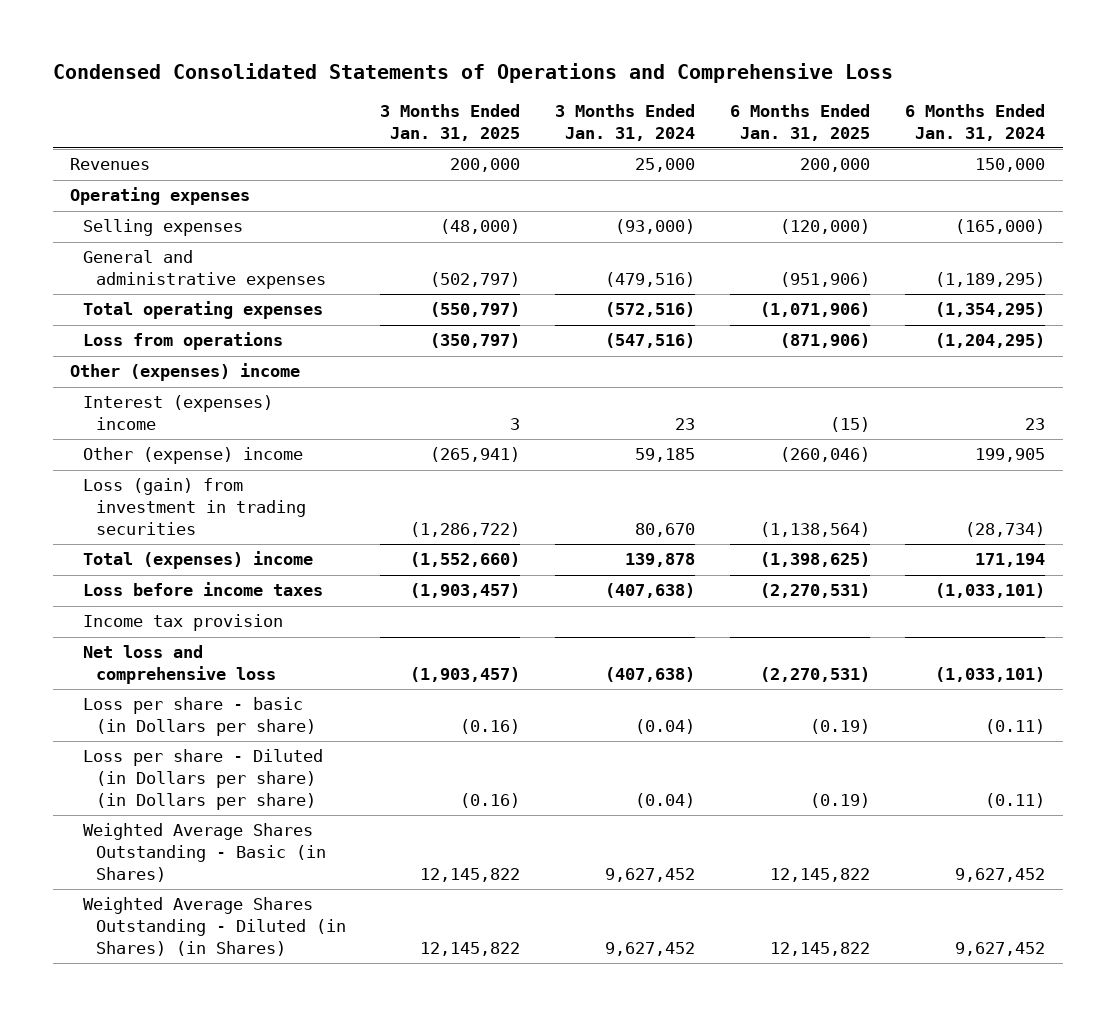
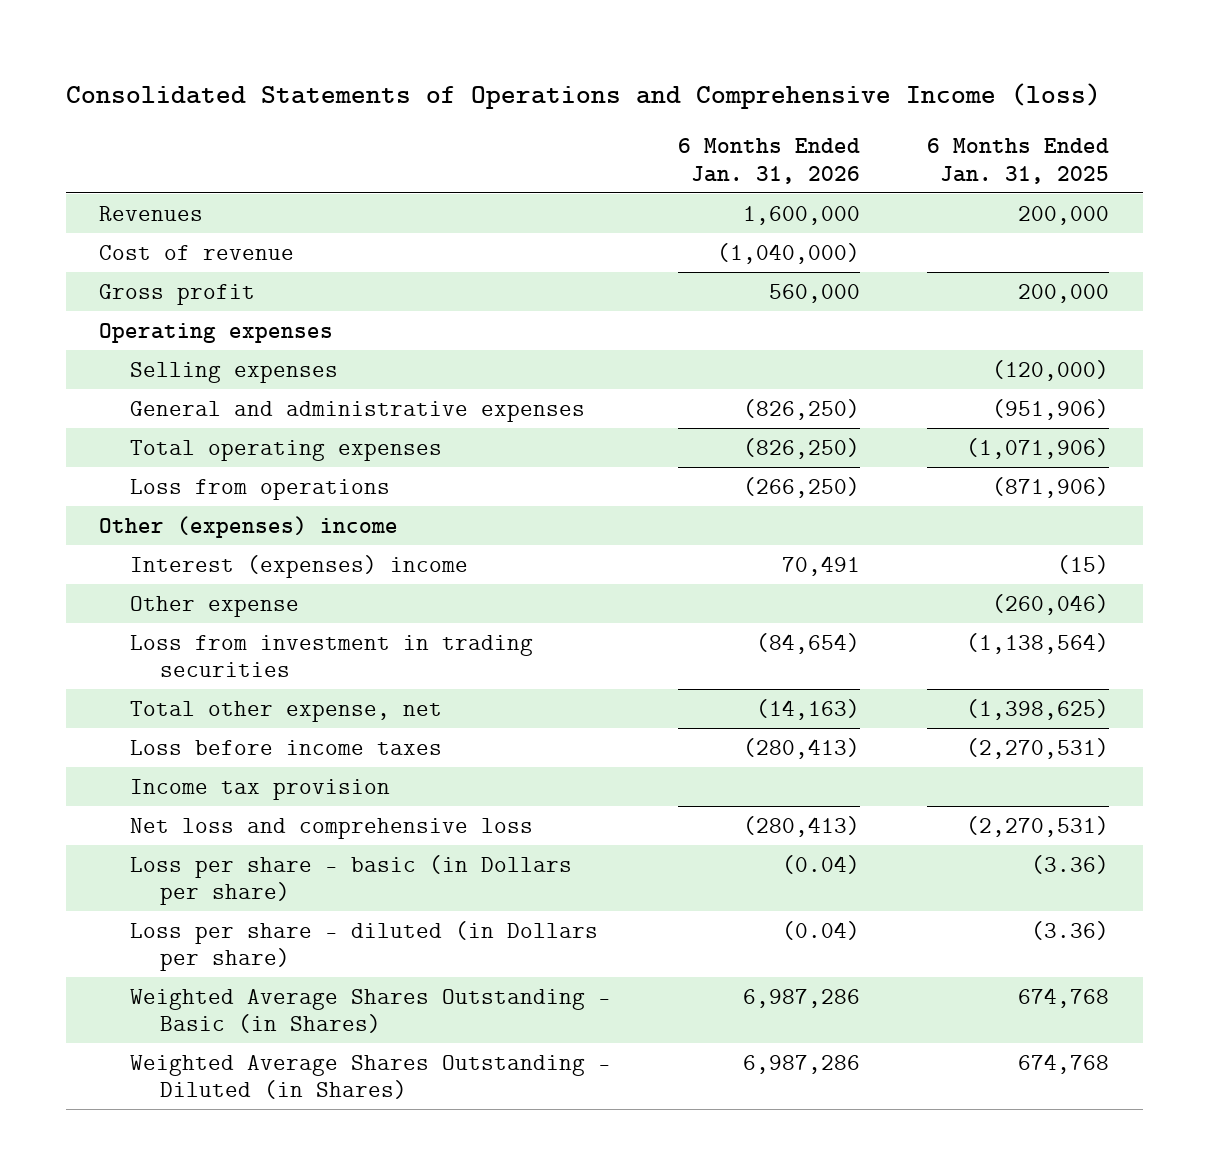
- Condensed Consolidated Statements of Operations and Comprehensive Loss
+ Consolidated Statements of Operations and Comprehensive Income (loss)
- | 3 Months Ended Jan. 31, 2025 | 3 Months Ended Jan. 31, 2024 | 6 Months Ended Jan. 31, 2025 | 6 Months Ended Jan. 31, 2024
+ | 6 Months Ended Jan. 31, 2026 | 6 Months Ended Jan. 31, 2025
+ Cost of revenue | (1,040,000) |
+ Gross profit | 560,000 | 200,000
- Other (expense) income | (265,941) | 59,185 | (260,046) | 199,905
- Loss (gain) from investment in trading securities | (1,286,722) | 80,670 | (1,138,564) | (28,734)
- Total (expenses) income | (1,552,660) | 139,878 | (1,398,625) | 171,194
+ Other expense | | (260,046)
+ Loss from investment in trading securities | (84,654) | (1,138,564)
+ Total other expense, net | (14,163) | (1,398,625)
- Loss per share - basic (in Dollars per share) | (0.16) | (0.04) | (0.19) | (0.11)
- Loss per share - Diluted (in Dollars per share) (in Dollars per share) | (0.16) | (0.04) | (0.19) | (0.11)
- Weighted Average Shares Outstanding - Basic (in Shares) | 12,145,822 | 9,627,452 | 12,145,822 | 9,627,452
- Weighted Average Shares Outstanding - Diluted (in Shares) (in Shares) | 12,145,822 | 9,627,452 | 12,145,822 | 9,627,452
+ Loss per share - basic (in Dollars per share) | (0.04) | (3.36)
+ Loss per share - diluted (in Dollars per share) | (0.04) | (3.36)
+ Weighted Average Shares Outstanding - Basic (in Shares) | 6,987,286 | 674,768
+ Weighted Average Shares Outstanding - Diluted (in Shares) | 6,987,286 | 674,768

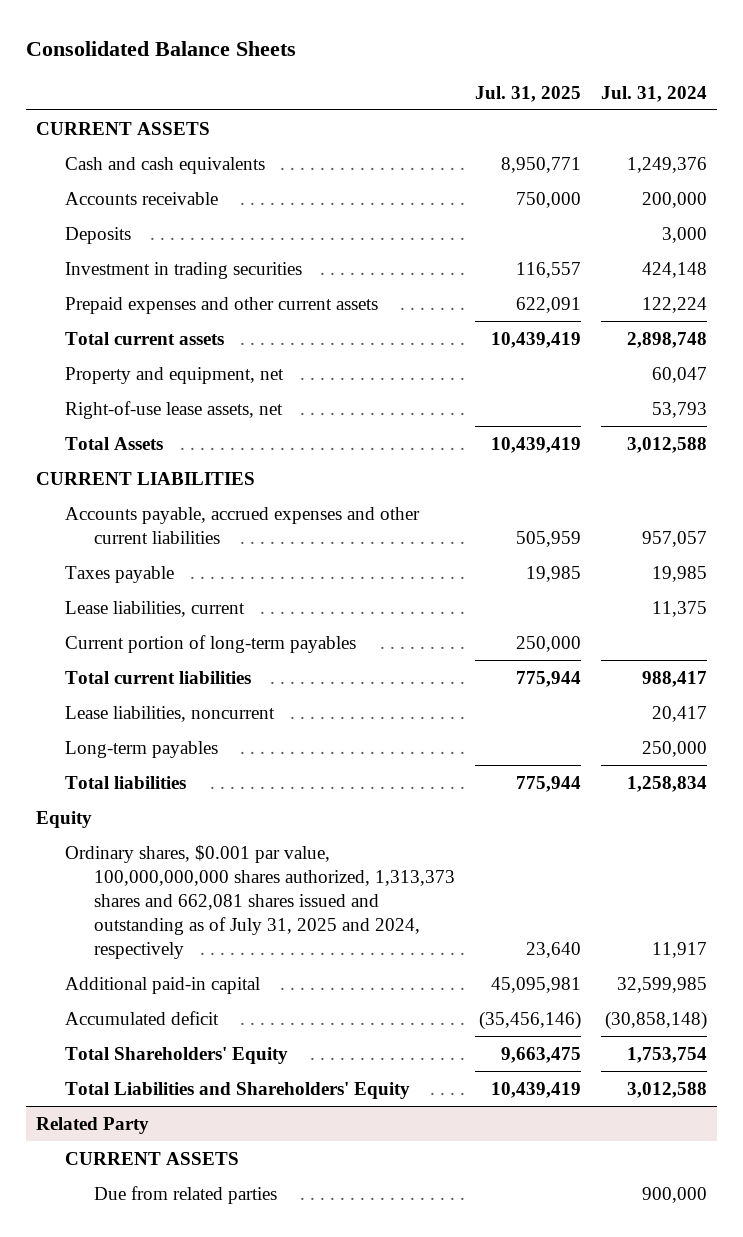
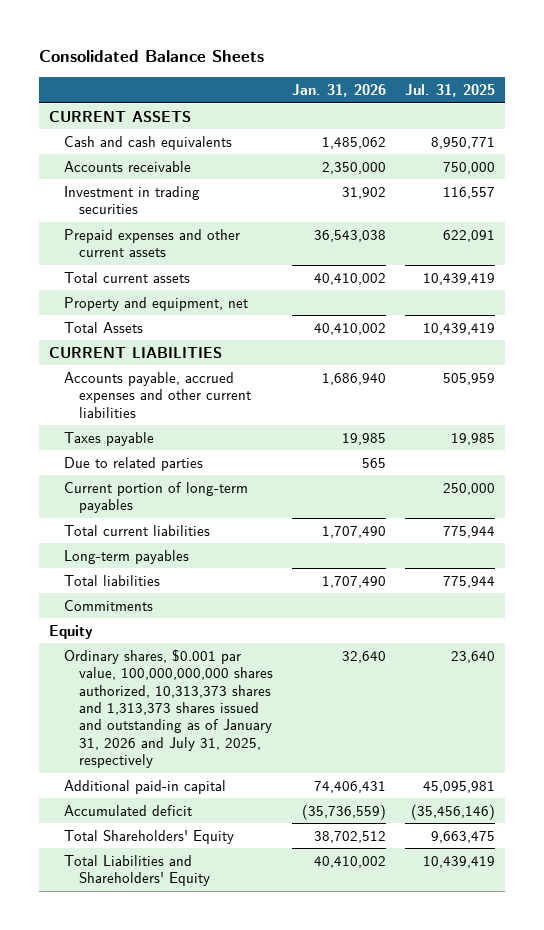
- | Jul. 31, 2025 | Jul. 31, 2024
+ | Jan. 31, 2026 | Jul. 31, 2025
- Deposits | | 3,000
- Right-of-use lease assets, net | | 53,793
- Lease liabilities, current | | 11,375
+ Due to related parties | 565 |
- Lease liabilities, noncurrent | | 20,417
+ Commitments
- Ordinary shares, $0.001 par value, 100,000,000,000 shares authorized, 1,313,373 shares and 662,081 shares issued and outstanding as of July 31, 2025 and 2024, respectively | 23,640 | 11,917
+ Ordinary shares, $0.001 par value, 100,000,000,000 shares authorized, 10,313,373 shares and 1,313,373 shares issued and outstanding as of January 31, 2026 and July 31, 2025, respectively | 32,640 | 23,640
- Related Party
- CURRENT ASSETS
- Due from related parties | | 900,000

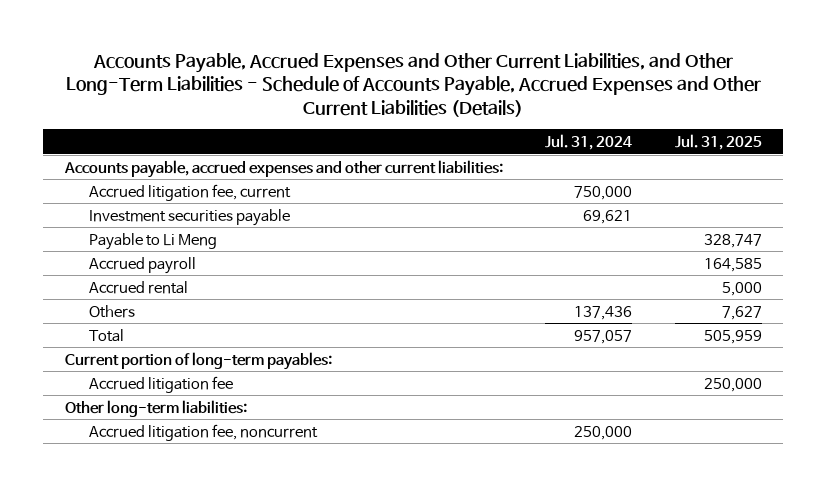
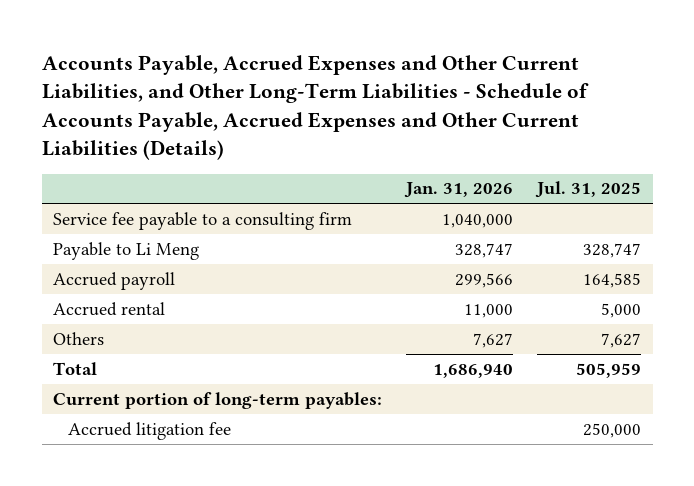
- | Jul. 31, 2024 | Jul. 31, 2025
+ | Jan. 31, 2026 | Jul. 31, 2025
- Accounts payable, accrued expenses and other current liabilities:
- Accrued litigation fee, current | 750,000 |
- Investment securities payable | 69,621 |
+ Service fee payable to a consulting firm | 1,040,000 |
- Other long-term liabilities:
- Accrued litigation fee, noncurrent | 250,000 |

